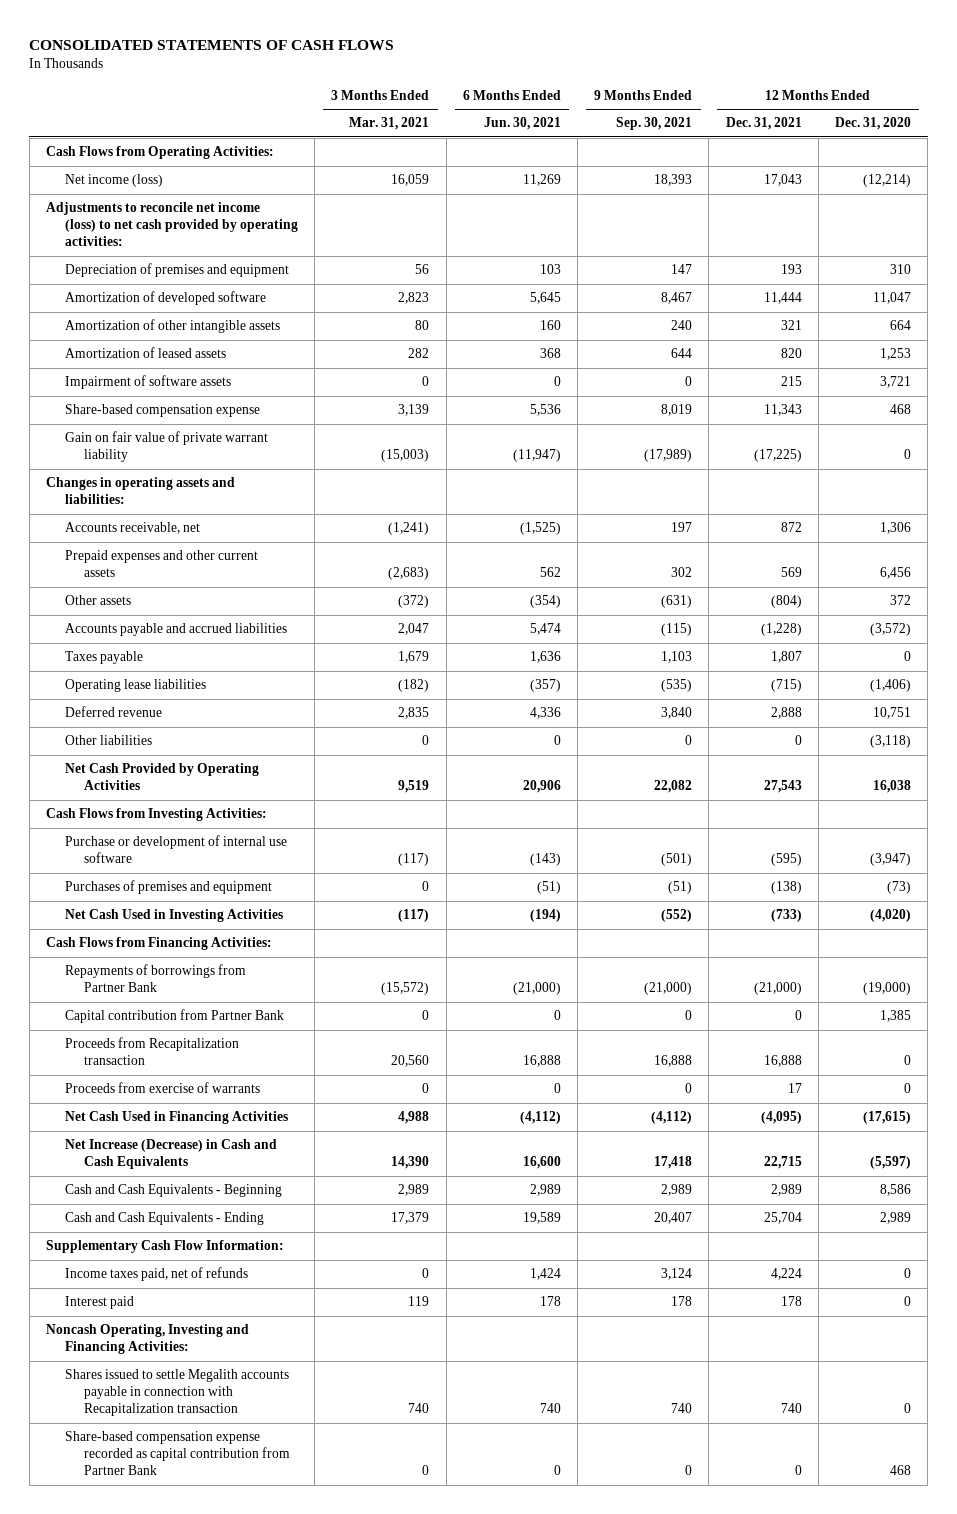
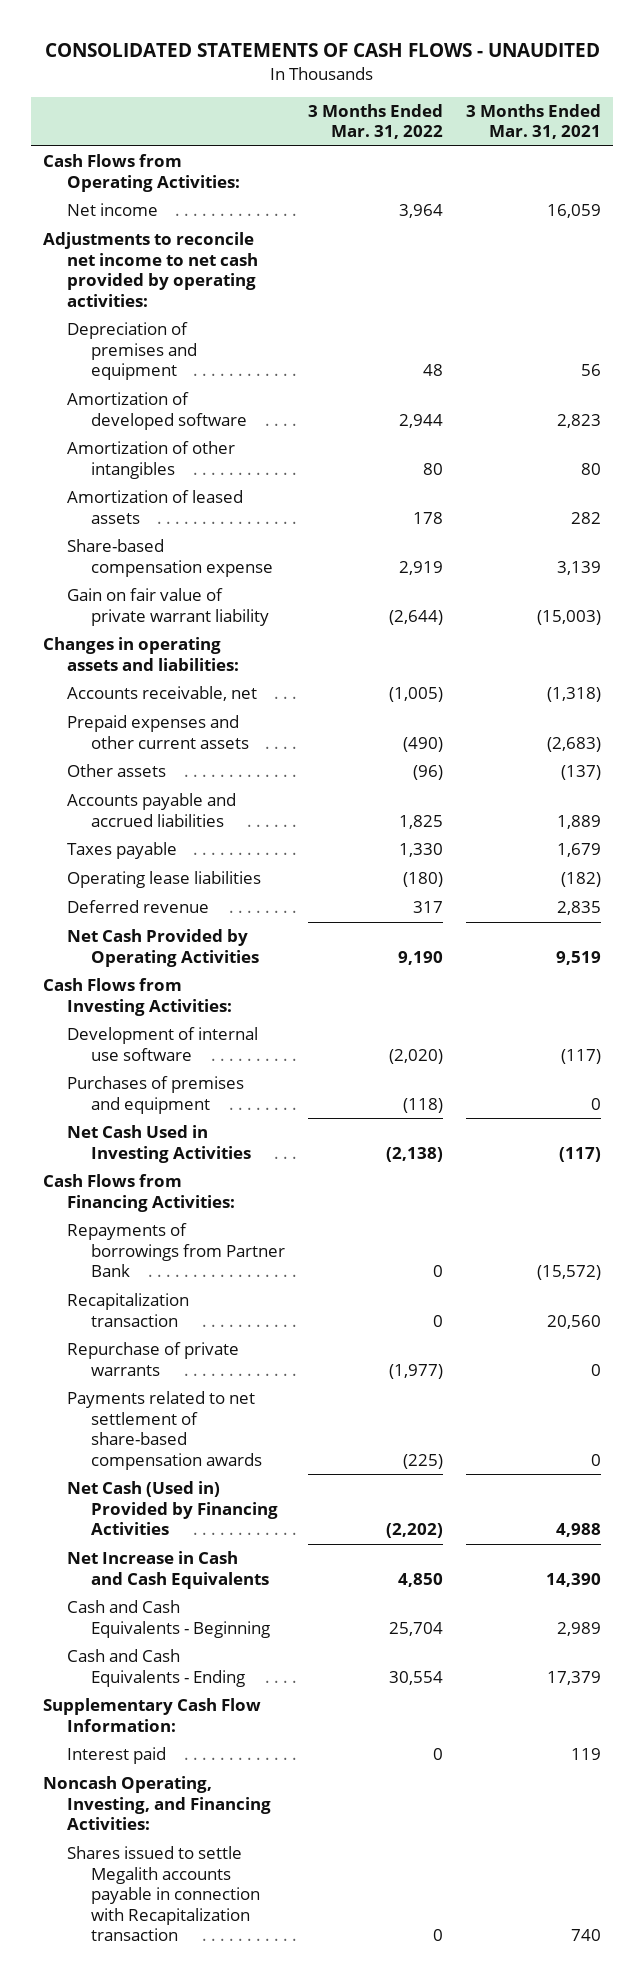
- CONSOLIDATED STATEMENTS OF CASH FLOWS
+ CONSOLIDATED STATEMENTS OF CASH FLOWS - UNAUDITED
- | 3 Months Ended Mar. 31, 2021 | 6 Months Ended Jun. 30, 2021 | 9 Months Ended Sep. 30, 2021 | 12 Months Ended Dec. 31, 2021 | 12 Months Ended Dec. 31, 2020
+ | 3 Months Ended Mar. 31, 2022 | 3 Months Ended Mar. 31, 2021
- Net income (loss) | 16,059 | 11,269 | 18,393 | 17,043 | (12,214)
- Adjustments to reconcile net income (loss) to net cash provided by operating activities:
+ Net income | 3,964 | 16,059
+ Adjustments to reconcile net income to net cash provided by operating activities:
- Amortization of other intangible assets | 80 | 160 | 240 | 321 | 664
+ Amortization of other intangibles | 80 | 80
- Impairment of software assets | 0 | 0 | 0 | 215 | 3,721
- Accounts receivable, net | (1,241) | (1,525) | 197 | 872 | 1,306
+ Accounts receivable, net | (1,005) | (1,318)
- Other assets | (372) | (354) | (631) | (804) | 372
- Accounts payable and accrued liabilities | 2,047 | 5,474 | (115) | (1,228) | (3,572)
+ Other assets | (96) | (137)
+ Accounts payable and accrued liabilities | 1,825 | 1,889
- Other liabilities | 0 | 0 | 0 | 0 | (3,118)
- Purchase or development of internal use software | (117) | (143) | (501) | (595) | (3,947)
+ Development of internal use software | (2,020) | (117)
- Capital contribution from Partner Bank | 0 | 0 | 0 | 0 | 1,385
- Proceeds from Recapitalization transaction | 20,560 | 16,888 | 16,888 | 16,888 | 0
- Proceeds from exercise of warrants | 0 | 0 | 0 | 17 | 0
- Net Cash Used in Financing Activities | 4,988 | (4,112) | (4,112) | (4,095) | (17,615)
- Net Increase (Decrease) in Cash and Cash Equivalents | 14,390 | 16,600 | 17,418 | 22,715 | (5,597)
+ Recapitalization transaction | 0 | 20,560
+ Repurchase of private warrants | (1,977) | 0
+ Payments related to net settlement of share-based compensation awards | (225) | 0
+ Net Cash (Used in) Provided by Financing Activities | (2,202) | 4,988
+ Net Increase in Cash and Cash Equivalents | 4,850 | 14,390
- Income taxes paid, net of refunds | 0 | 1,424 | 3,124 | 4,224 | 0
- Noncash Operating, Investing and Financing Activities:
+ Noncash Operating, Investing, and Financing Activities:
- Share-based compensation expense recorded as capital contribution from Partner Bank | 0 | 0 | 0 | 0 | 468

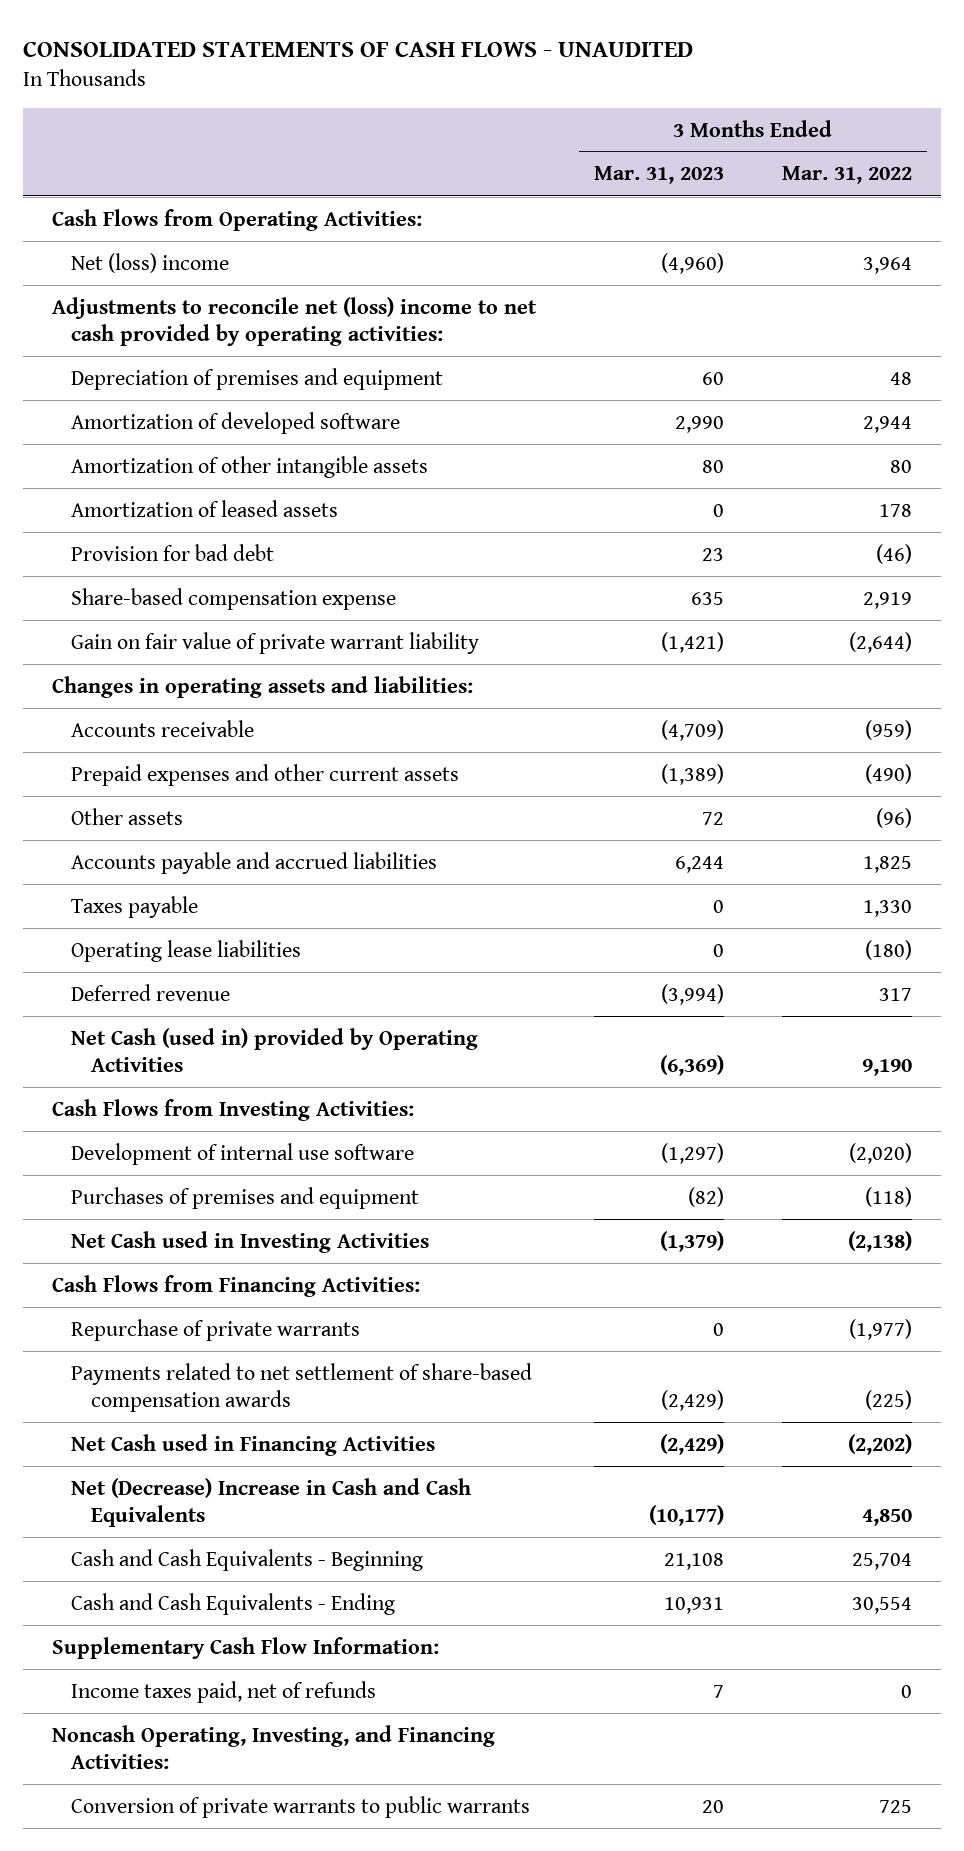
- | 3 Months Ended Mar. 31, 2022 | 3 Months Ended Mar. 31, 2021
+ | 3 Months Ended Mar. 31, 2023 | 3 Months Ended Mar. 31, 2022
- Net income | 3,964 | 16,059
- Adjustments to reconcile net income to net cash provided by operating activities:
+ Net (loss) income | (4,960) | 3,964
+ Adjustments to reconcile net (loss) income to net cash provided by operating activities:
- Amortization of other intangibles | 80 | 80
+ Amortization of other intangible assets | 80 | 80
+ Provision for bad debt | 23 | (46)
- Accounts receivable, net | (1,005) | (1,318)
+ Accounts receivable | (4,709) | (959)
- Net Cash Provided by Operating Activities | 9,190 | 9,519
+ Net Cash (used in) provided by Operating Activities | (6,369) | 9,190
- Net Cash Used in Investing Activities | (2,138) | (117)
+ Net Cash used in Investing Activities | (1,379) | (2,138)
- Repayments of borrowings from Partner Bank | 0 | (15,572)
- Recapitalization transaction | 0 | 20,560
- Net Cash (Used in) Provided by Financing Activities | (2,202) | 4,988
- Net Increase in Cash and Cash Equivalents | 4,850 | 14,390
+ Net Cash used in Financing Activities | (2,429) | (2,202)
+ Net (Decrease) Increase in Cash and Cash Equivalents | (10,177) | 4,850
- Interest paid | 0 | 119
+ Income taxes paid, net of refunds | 7 | 0
- Shares issued to settle Megalith accounts payable in connection with Recapitalization transaction | 0 | 740
+ Conversion of private warrants to public warrants | 20 | 725

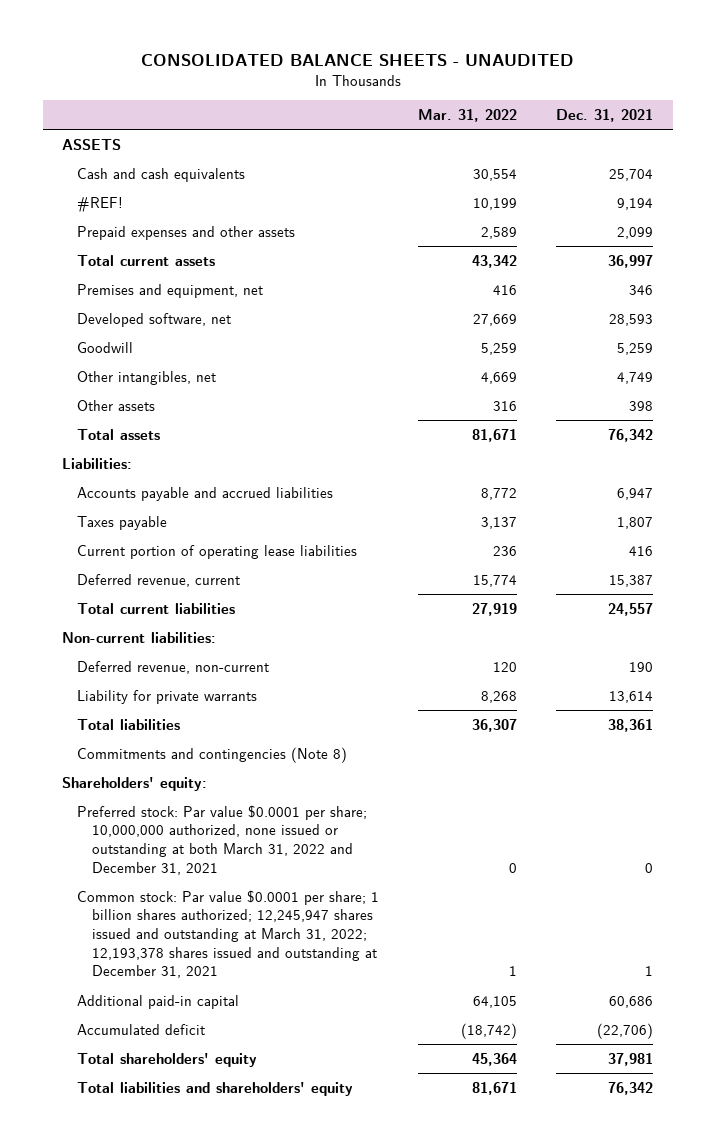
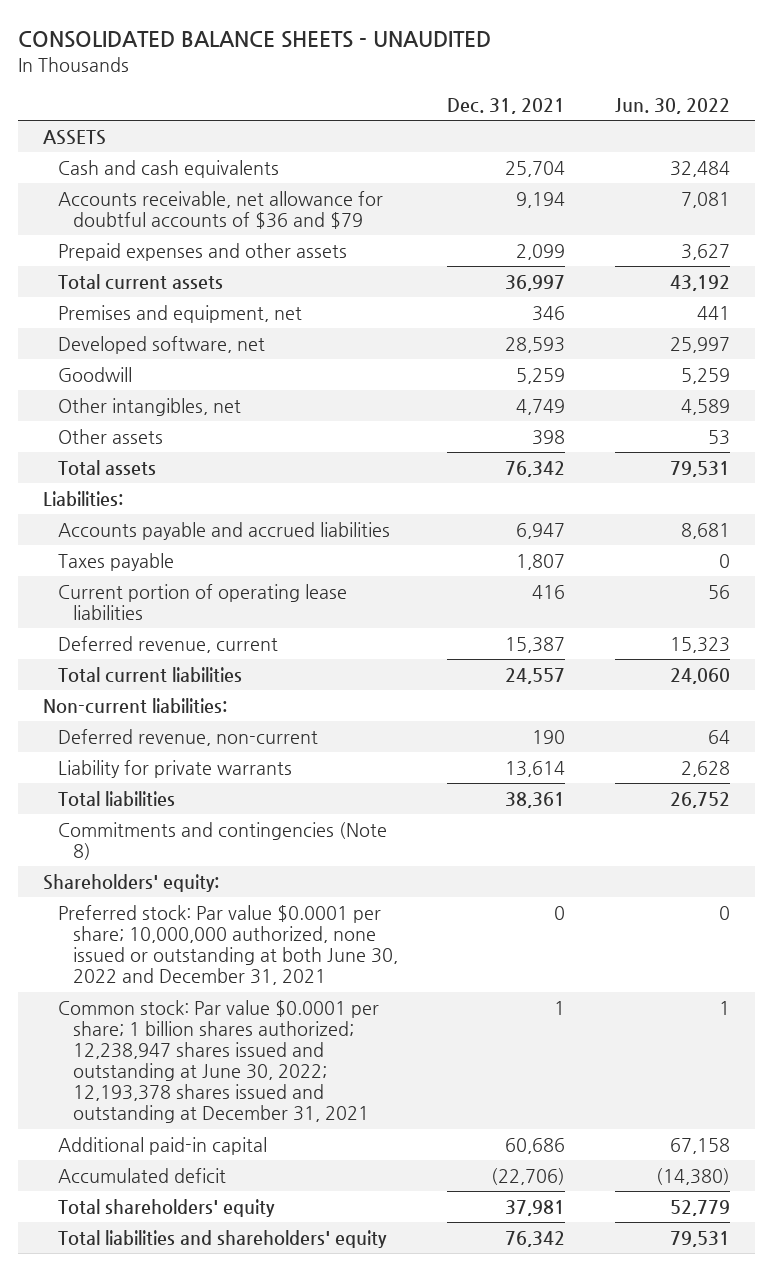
- | Mar. 31, 2022 | Dec. 31, 2021
+ | Dec. 31, 2021 | Jun. 30, 2022
- #REF! | 10,199 | 9,194
+ Accounts receivable, net allowance for doubtful accounts of $36 and $79 | 9,194 | 7,081
- Preferred stock: Par value $0.0001 per share; 10,000,000 authorized, none issued or outstanding at both March 31, 2022 and December 31, 2021 | 0 | 0
- Common stock: Par value $0.0001 per share; 1 billion shares authorized; 12,245,947 shares issued and outstanding at March 31, 2022; 12,193,378 shares issued and outstanding at December 31, 2021 | 1 | 1
+ Preferred stock: Par value $0.0001 per share; 10,000,000 authorized, none issued or outstanding at both June 30, 2022 and December 31, 2021 | 0 | 0
+ Common stock: Par value $0.0001 per share; 1 billion shares authorized; 12,238,947 shares issued and outstanding at June 30, 2022; 12,193,378 shares issued and outstanding at December 31, 2021 | 1 | 1

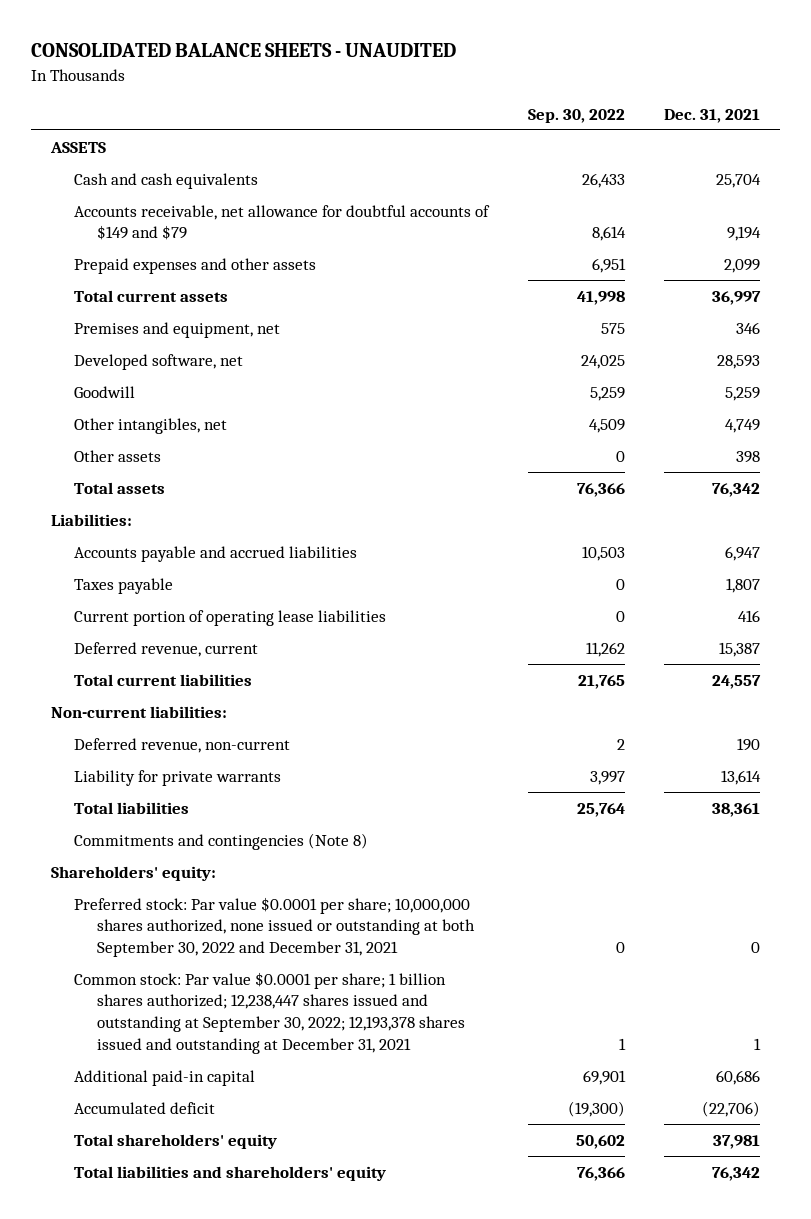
- | Dec. 31, 2021 | Jun. 30, 2022
+ | Sep. 30, 2022 | Dec. 31, 2021
- Accounts receivable, net allowance for doubtful accounts of $36 and $79 | 9,194 | 7,081
+ Accounts receivable, net allowance for doubtful accounts of $149 and $79 | 8,614 | 9,194
- Preferred stock: Par value $0.0001 per share; 10,000,000 authorized, none issued or outstanding at both June 30, 2022 and December 31, 2021 | 0 | 0
- Common stock: Par value $0.0001 per share; 1 billion shares authorized; 12,238,947 shares issued and outstanding at June 30, 2022; 12,193,378 shares issued and outstanding at December 31, 2021 | 1 | 1
+ Preferred stock: Par value $0.0001 per share; 10,000,000 shares authorized, none issued or outstanding at both September 30, 2022 and December 31, 2021 | 0 | 0
+ Common stock: Par value $0.0001 per share; 1 billion shares authorized; 12,238,447 shares issued and outstanding at September 30, 2022; 12,193,378 shares issued and outstanding at December 31, 2021 | 1 | 1

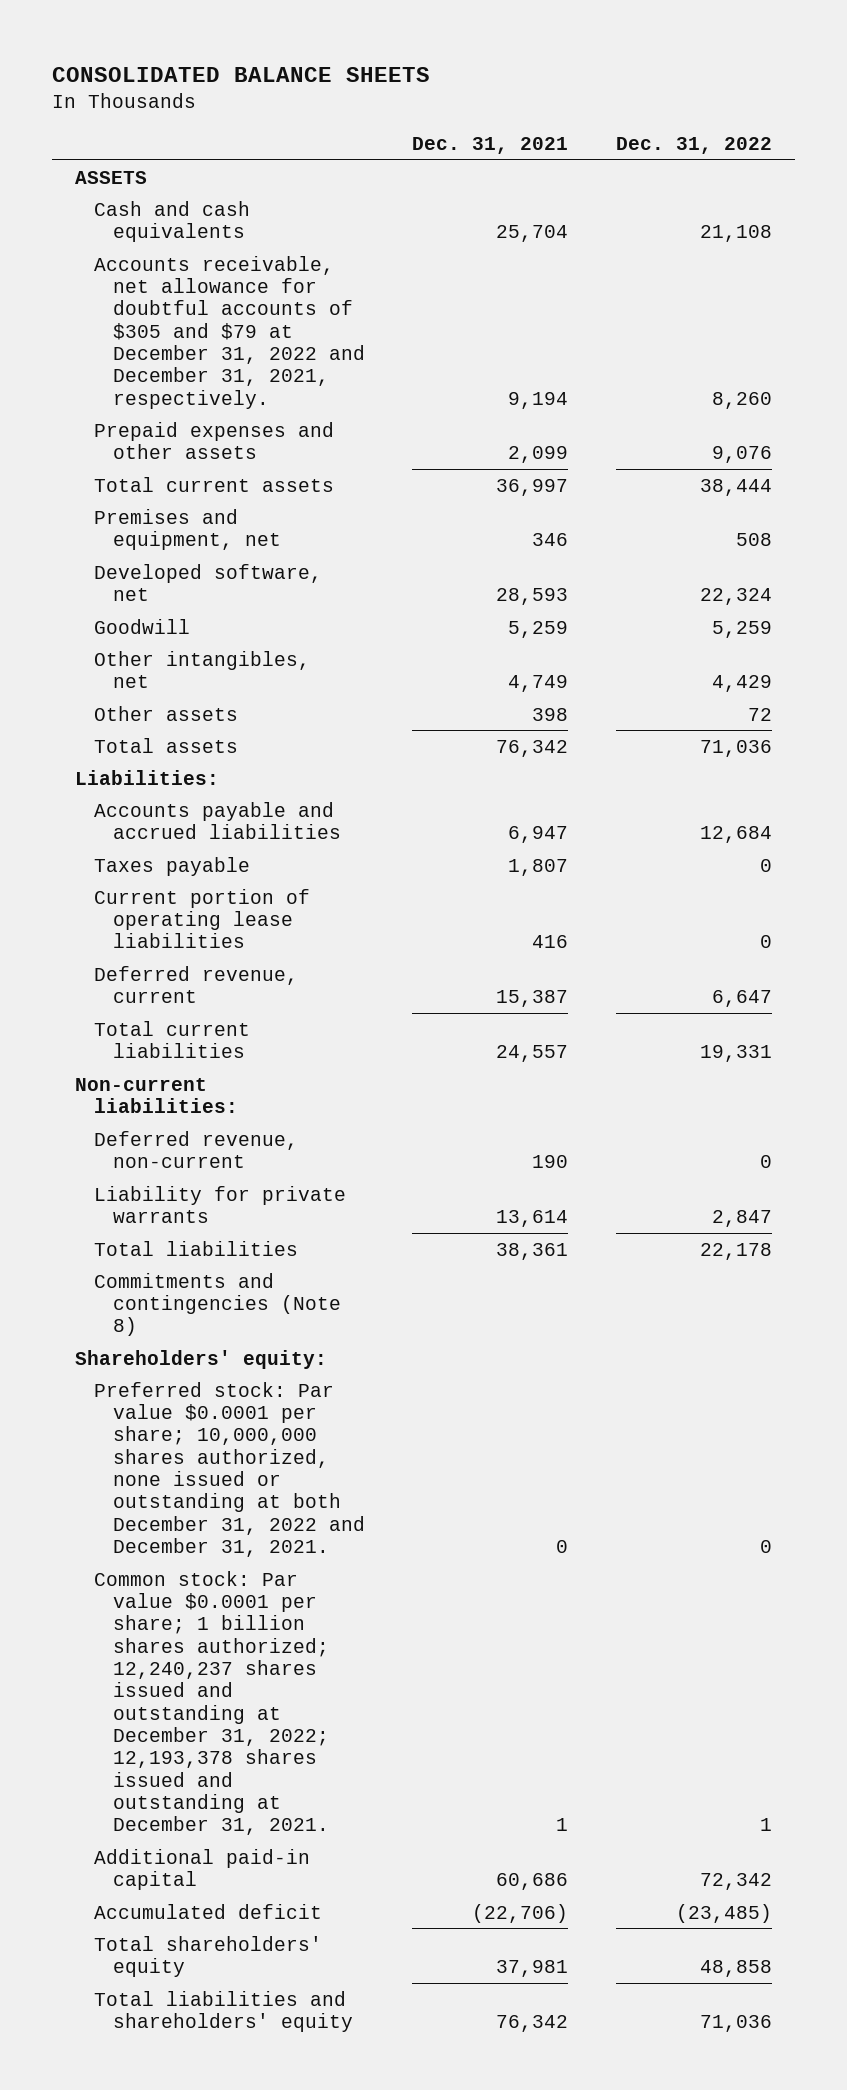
- CONSOLIDATED BALANCE SHEETS - UNAUDITED
+ CONSOLIDATED BALANCE SHEETS
- | Sep. 30, 2022 | Dec. 31, 2021
+ | Dec. 31, 2021 | Dec. 31, 2022
- Accounts receivable, net allowance for doubtful accounts of $149 and $79 | 8,614 | 9,194
+ Accounts receivable, net allowance for doubtful accounts of $305 and $79 at December 31, 2022 and December 31, 2021, respectively. | 9,194 | 8,260
- Preferred stock: Par value $0.0001 per share; 10,000,000 shares authorized, none issued or outstanding at both September 30, 2022 and December 31, 2021 | 0 | 0
- Common stock: Par value $0.0001 per share; 1 billion shares authorized; 12,238,447 shares issued and outstanding at September 30, 2022; 12,193,378 shares issued and outstanding at December 31, 2021 | 1 | 1
+ Preferred stock: Par value $0.0001 per share; 10,000,000 shares authorized, none issued or outstanding at both December 31, 2022 and December 31, 2021. | 0 | 0
+ Common stock: Par value $0.0001 per share; 1 billion shares authorized; 12,240,237 shares issued and outstanding at December 31, 2022; 12,193,378 shares issued and outstanding at December 31, 2021. | 1 | 1

